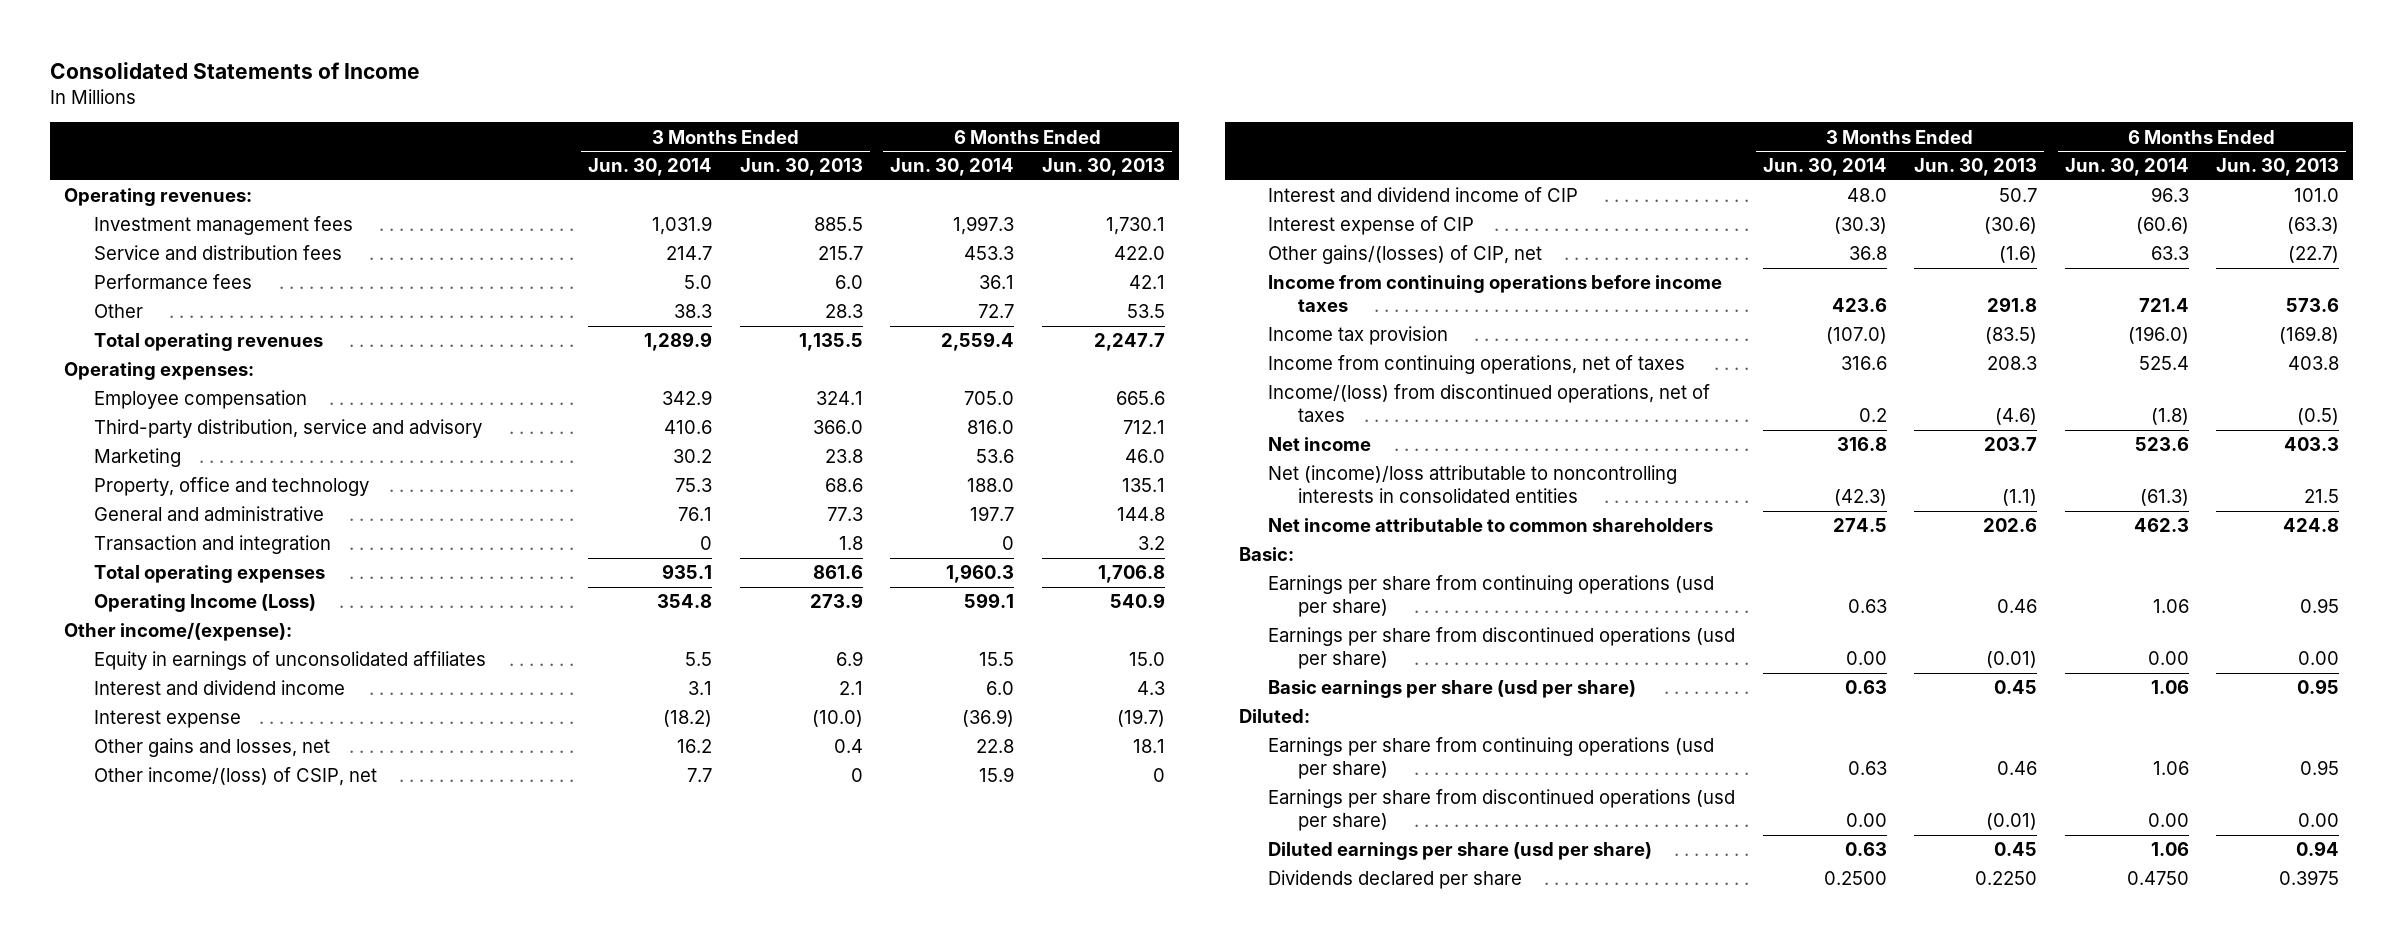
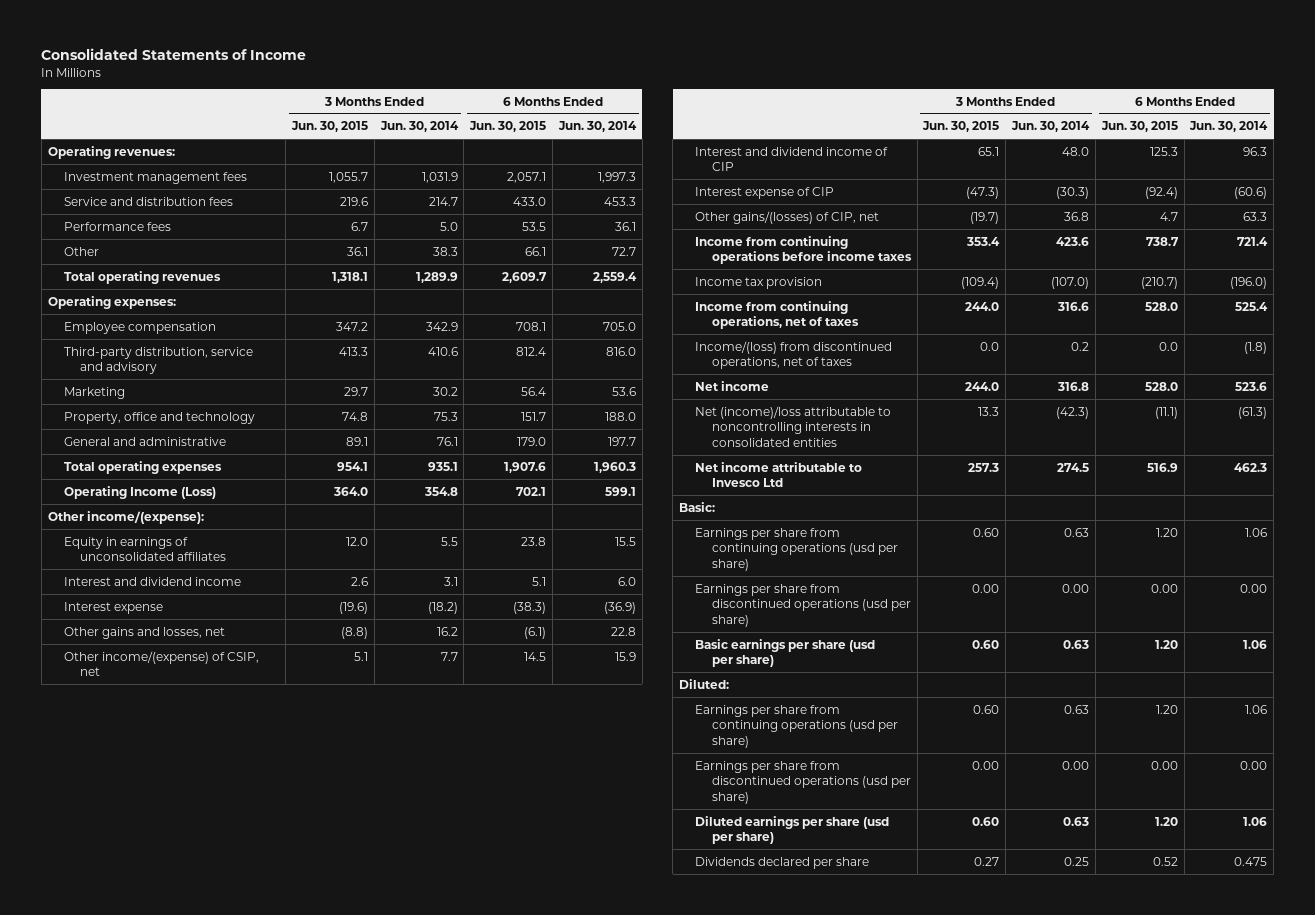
- | 3 Months Ended Jun. 30, 2014 | 3 Months Ended Jun. 30, 2013 | 6 Months Ended Jun. 30, 2014 | 6 Months Ended Jun. 30, 2013
+ | 3 Months Ended Jun. 30, 2015 | 3 Months Ended Jun. 30, 2014 | 6 Months Ended Jun. 30, 2015 | 6 Months Ended Jun. 30, 2014
- Transaction and integration | 0 | 1.8 | 0 | 3.2
- Other income/(loss) of CSIP, net | 7.7 | 0 | 15.9 | 0
+ Other income/(expense) of CSIP, net | 5.1 | 7.7 | 14.5 | 15.9
- Net income attributable to common shareholders | 274.5 | 202.6 | 462.3 | 424.8
+ Net income attributable to Invesco Ltd | 257.3 | 274.5 | 516.9 | 462.3
- Dividends declared per share | 0.2500 | 0.2250 | 0.4750 | 0.3975
+ Dividends declared per share | 0.27 | 0.25 | 0.52 | 0.475

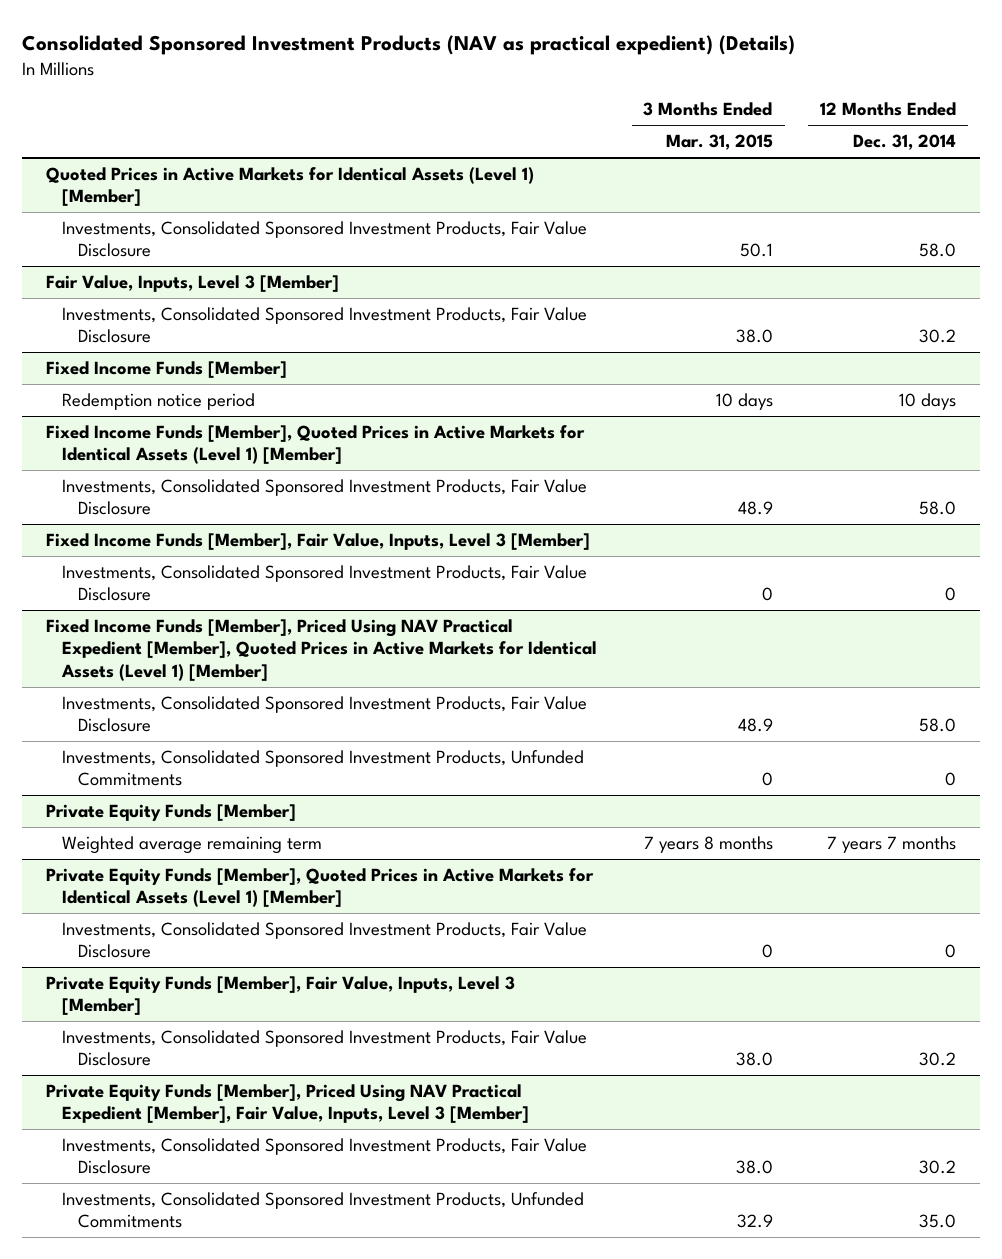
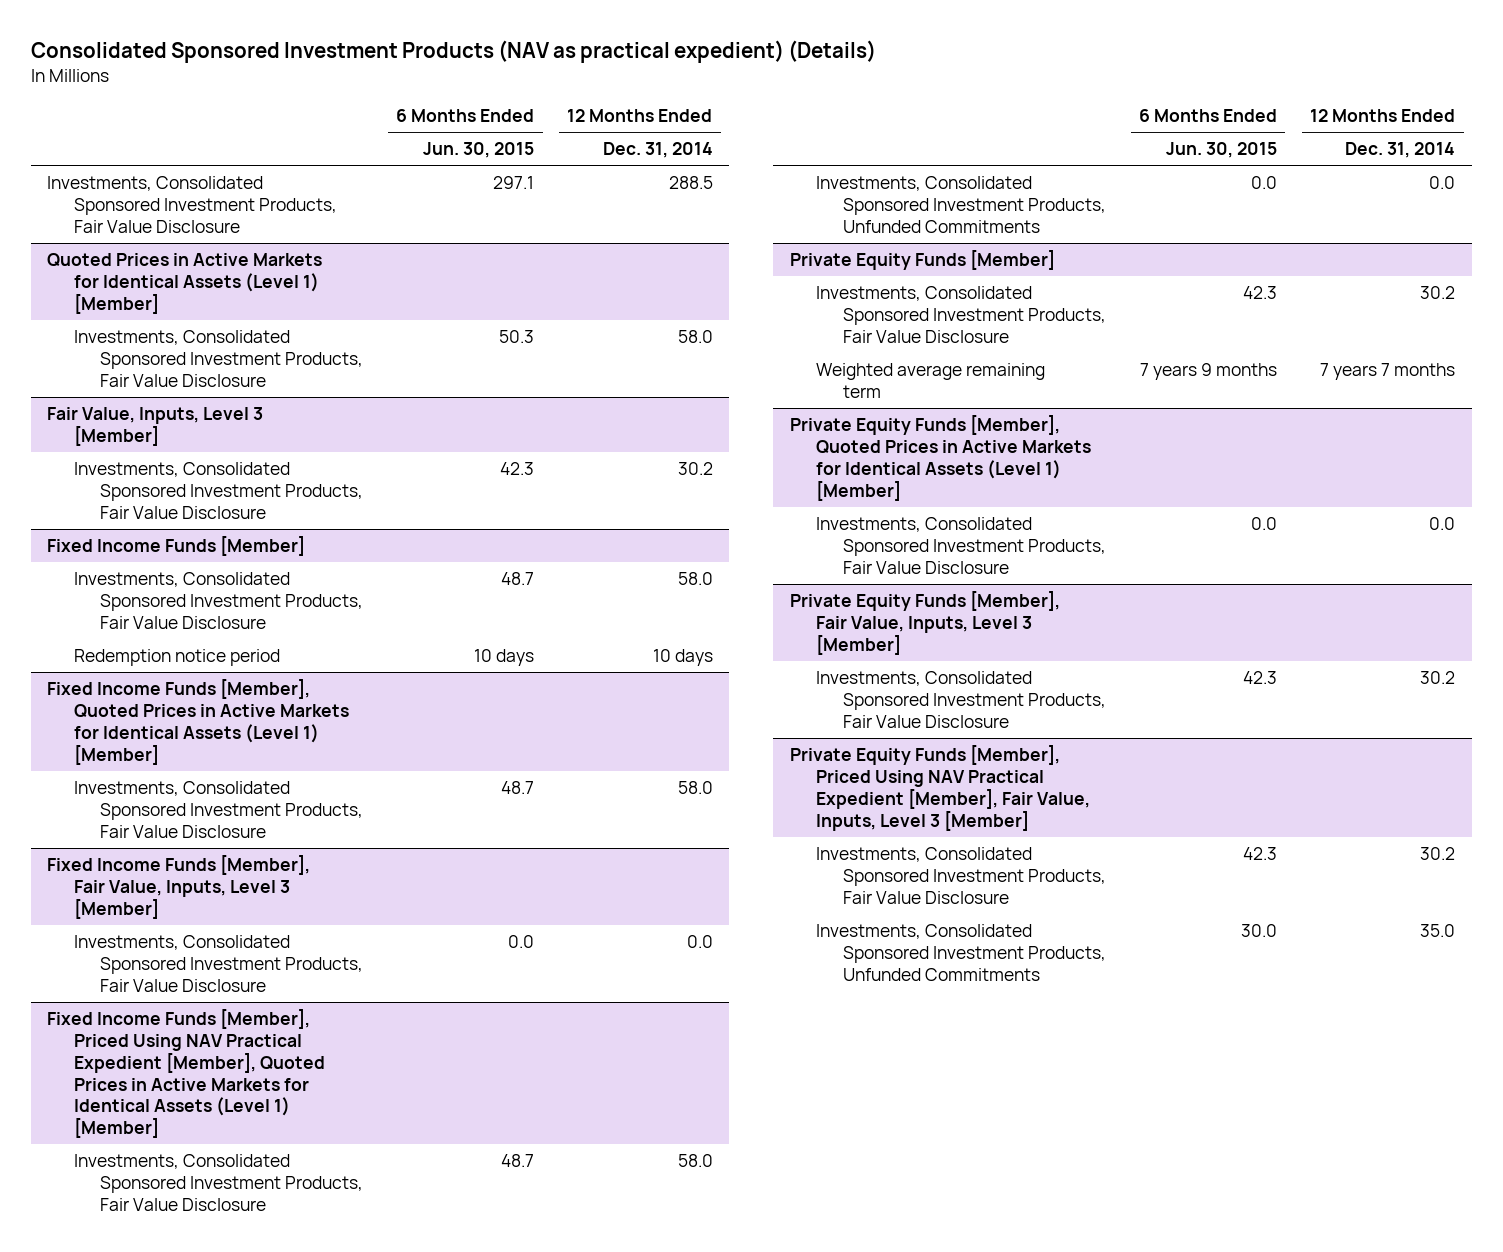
- | 3 Months Ended Mar. 31, 2015 | 12 Months Ended Dec. 31, 2014
+ | 6 Months Ended Jun. 30, 2015 | 12 Months Ended Dec. 31, 2014
+ Investments, Consolidated Sponsored Investment Products, Fair Value Disclosure | 297.1 | 288.5
@ Fixed Income Funds [Member]
+ Investments, Consolidated Sponsored Investment Products, Fair Value Disclosure | 48.7 | 58.0
@ Fixed Income Funds [Member], Fair Value, Inputs, Level 3 [Member]
- Investments, Consolidated Sponsored Investment Products, Fair Value Disclosure | 0 | 0
+ Investments, Consolidated Sponsored Investment Products, Fair Value Disclosure | 0.0 | 0.0
@ Fixed Income Funds [Member], Priced Using NAV Practical Expedient [Member], Quoted Prices in Active Markets for Identical Assets (Level 1) [Member]
- Investments, Consolidated Sponsored Investment Products, Unfunded Commitments | 0 | 0
+ Investments, Consolidated Sponsored Investment Products, Unfunded Commitments | 0.0 | 0.0
@ Private Equity Funds [Member]
+ Investments, Consolidated Sponsored Investment Products, Fair Value Disclosure | 42.3 | 30.2
@ Private Equity Funds [Member], Quoted Prices in Active Markets for Identical Assets (Level 1) [Member]
- Investments, Consolidated Sponsored Investment Products, Fair Value Disclosure | 0 | 0
+ Investments, Consolidated Sponsored Investment Products, Fair Value Disclosure | 0.0 | 0.0

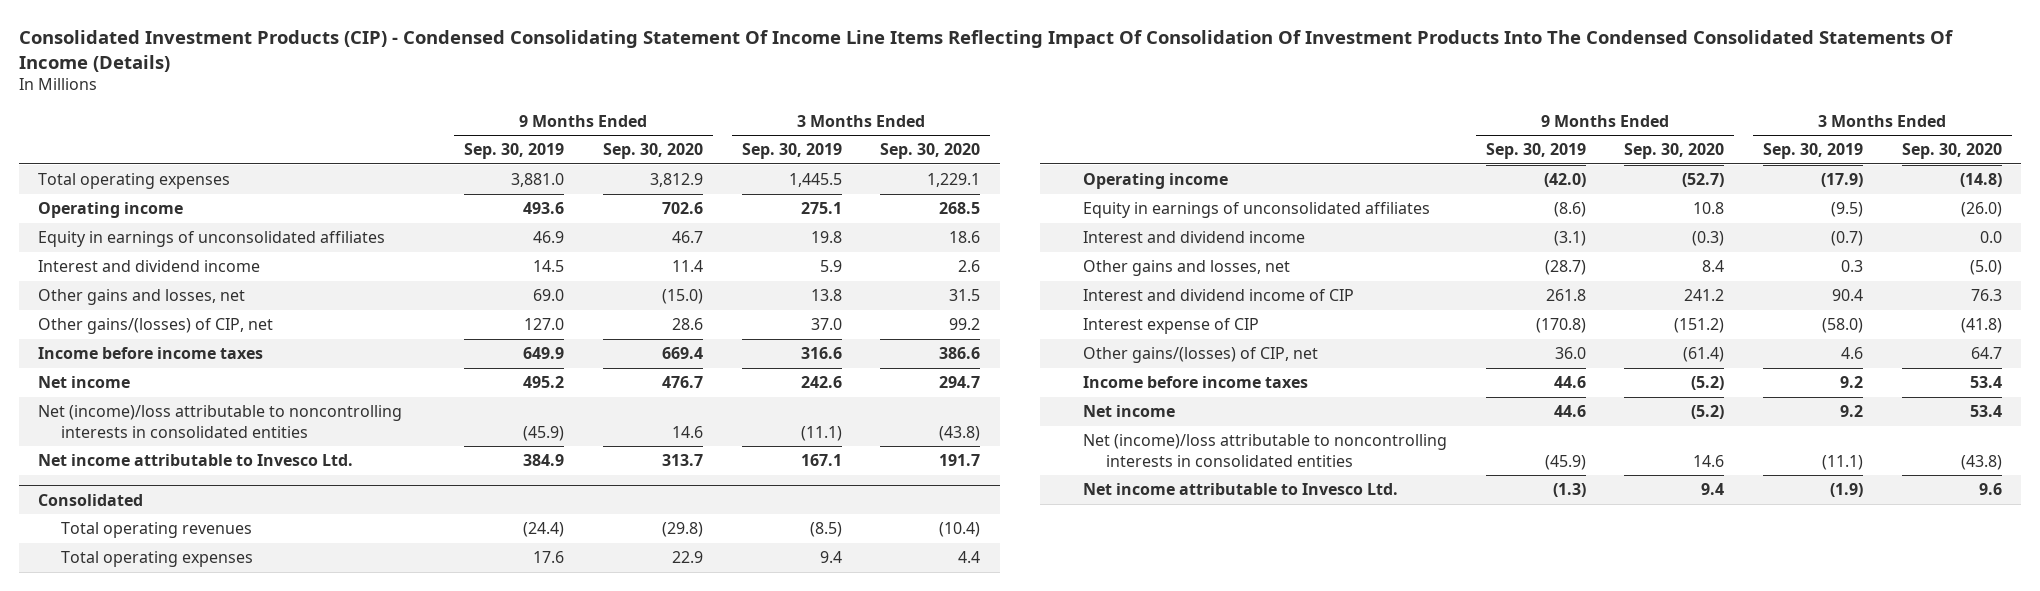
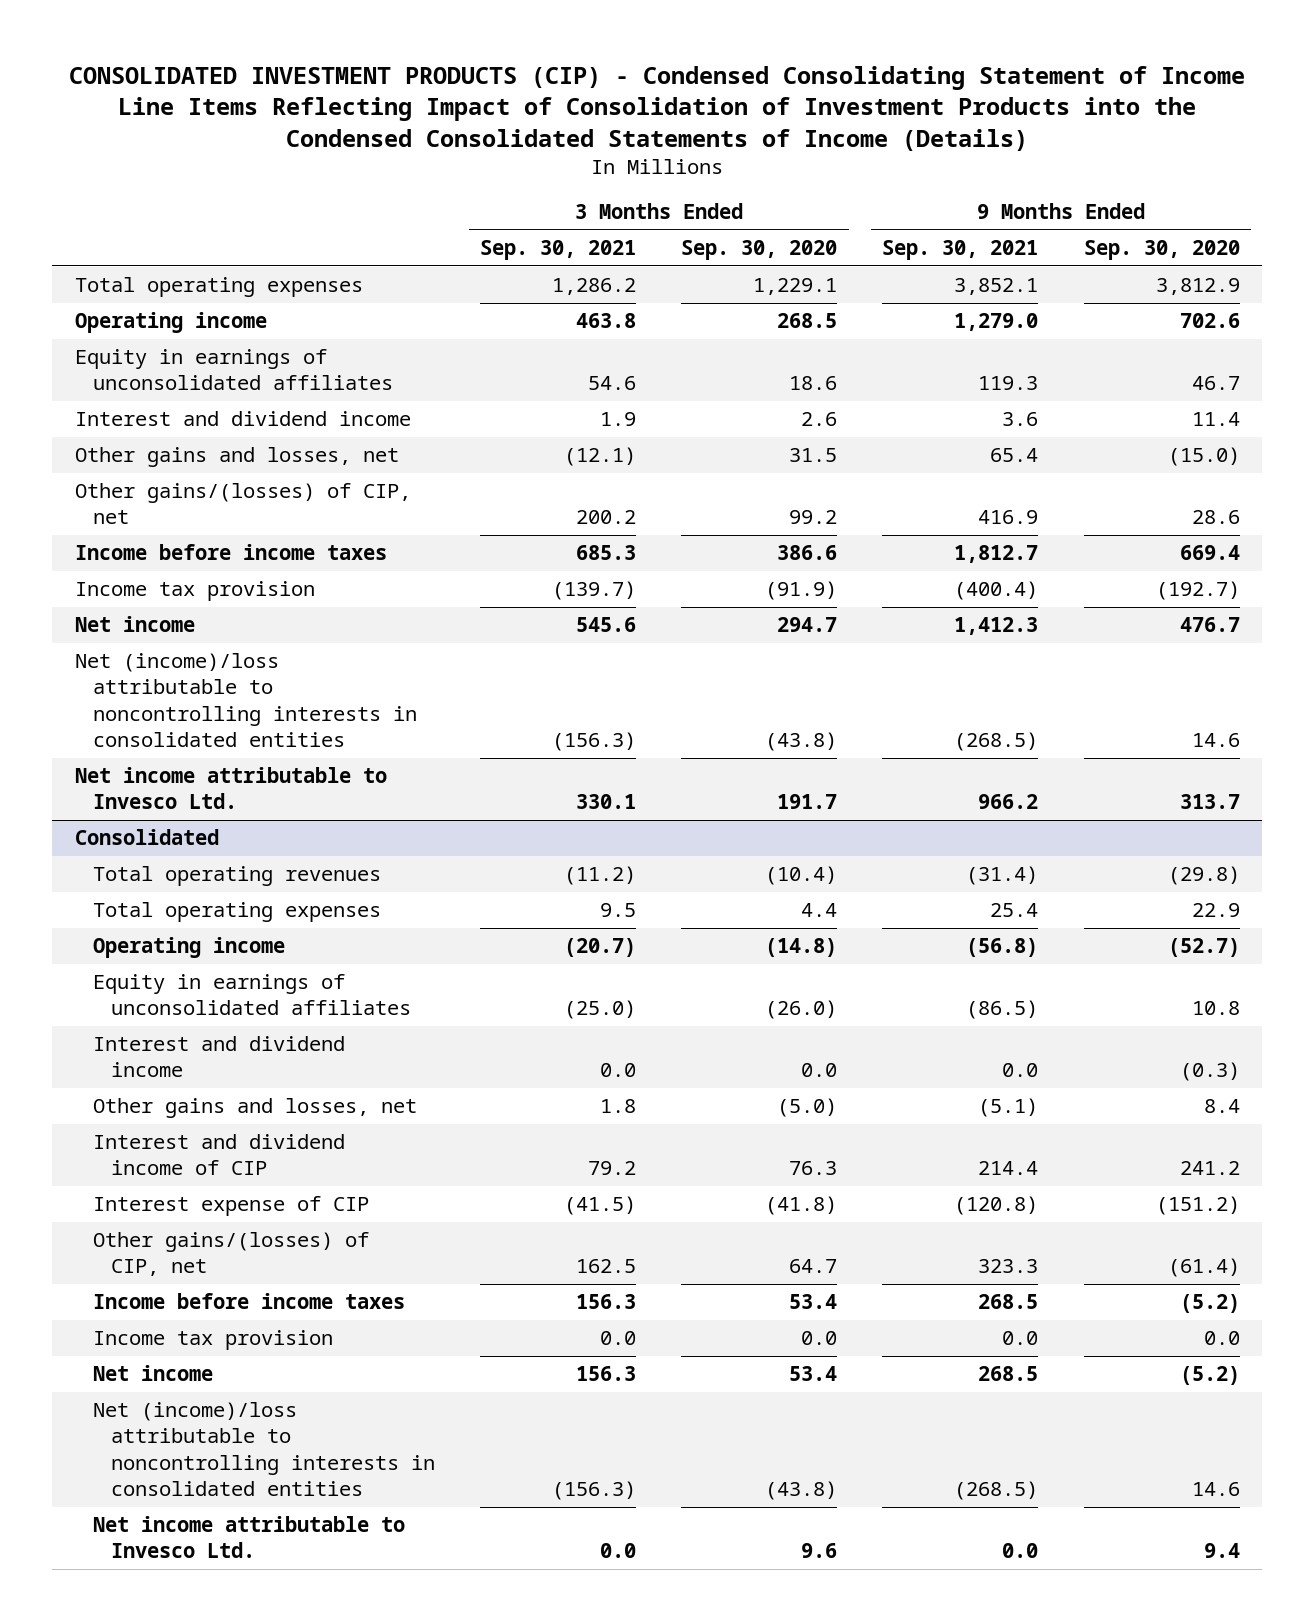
- Consolidated Investment Products (CIP) - Condensed Consolidating Statement Of Income Line Items Reflecting Impact Of Consolidation Of Investment Products Into The Condensed Consolidated Statements Of Income (Details)
+ CONSOLIDATED INVESTMENT PRODUCTS (CIP) - Condensed Consolidating Statement of Income Line Items Reflecting Impact of Consolidation of Investment Products into the Condensed Consolidated Statements of Income (Details)
- | 9 Months Ended Sep. 30, 2019 | 9 Months Ended Sep. 30, 2020 | 3 Months Ended Sep. 30, 2019 | 3 Months Ended Sep. 30, 2020
+ | 3 Months Ended Sep. 30, 2021 | 3 Months Ended Sep. 30, 2020 | 9 Months Ended Sep. 30, 2021 | 9 Months Ended Sep. 30, 2020
+ Income tax provision | (139.7) | (91.9) | (400.4) | (192.7)
@ Consolidated
+ Income tax provision | 0.0 | 0.0 | 0.0 | 0.0

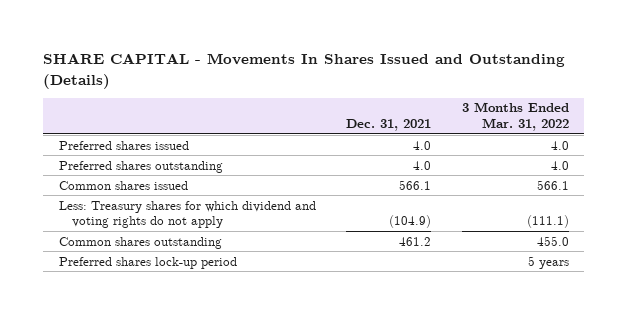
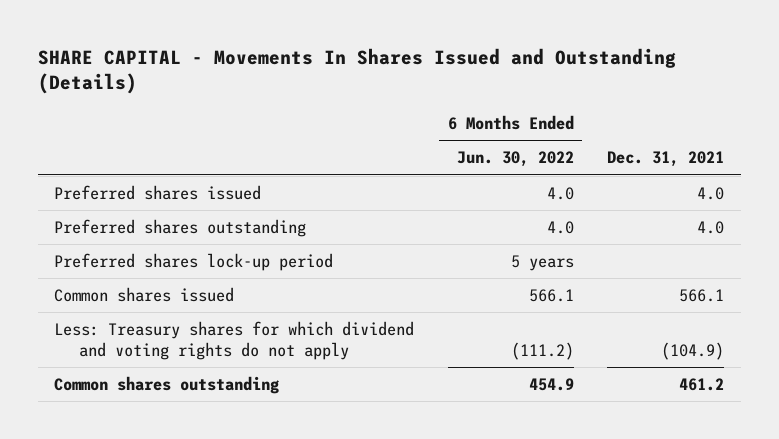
- | Dec. 31, 2021 | 3 Months Ended Mar. 31, 2022
+ | 6 Months Ended Jun. 30, 2022 | Dec. 31, 2021
moved up: Preferred shares lock-up period | 5 years |

